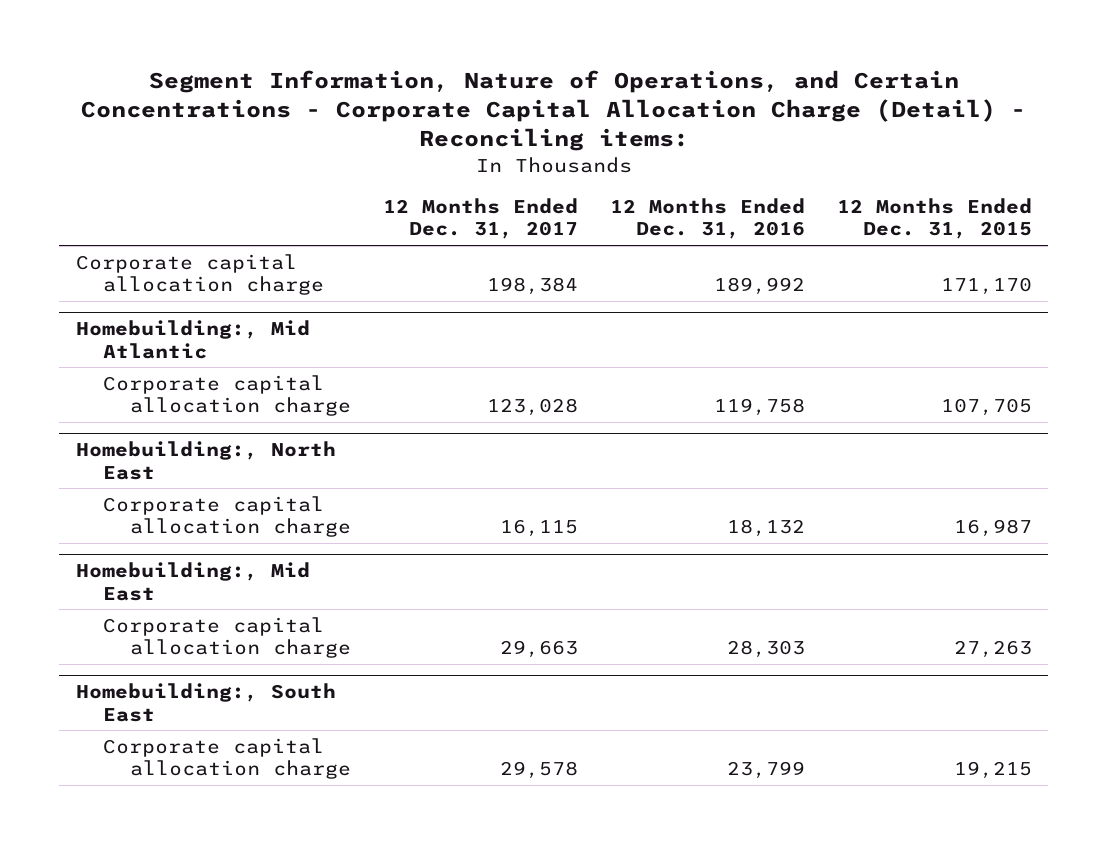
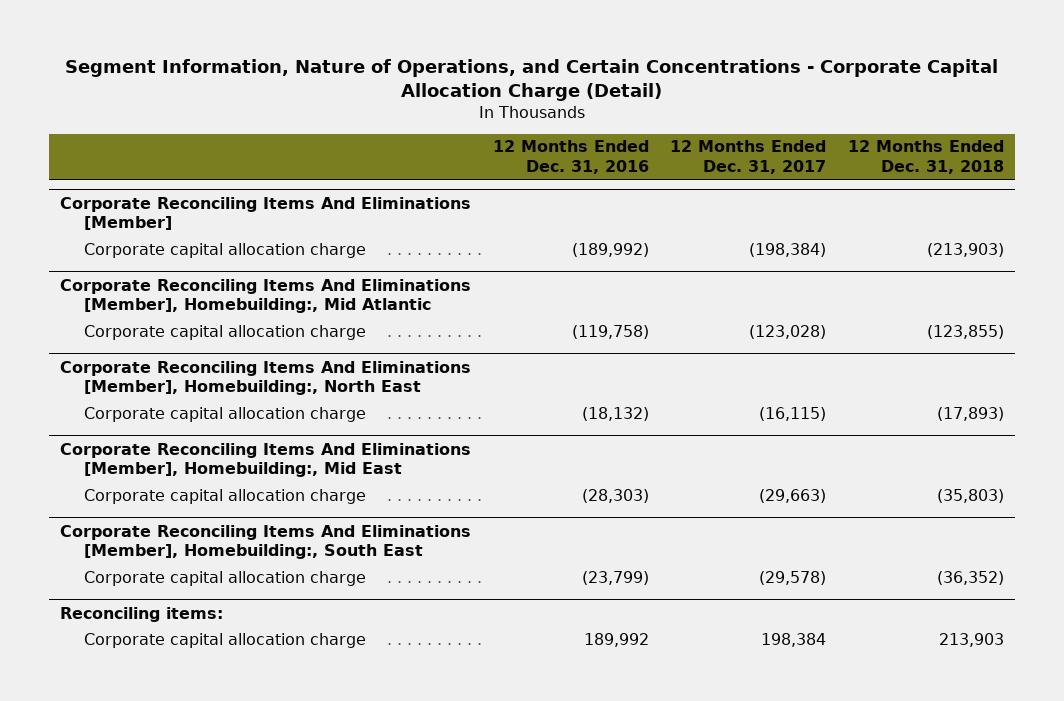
- Segment Information, Nature of Operations, and Certain Concentrations - Corporate Capital Allocation Charge (Detail) - Reconciling items:
+ Segment Information, Nature of Operations, and Certain Concentrations - Corporate Capital Allocation Charge (Detail)
- | 12 Months Ended Dec. 31, 2017 | 12 Months Ended Dec. 31, 2016 | 12 Months Ended Dec. 31, 2015
+ | 12 Months Ended Dec. 31, 2016 | 12 Months Ended Dec. 31, 2017 | 12 Months Ended Dec. 31, 2018
+ Corporate Reconciling Items And Eliminations [Member]
+ Corporate capital allocation charge | (189,992) | (198,384) | (213,903)
+ Corporate Reconciling Items And Eliminations [Member], Homebuilding:, Mid Atlantic
+ Corporate capital allocation charge | (119,758) | (123,028) | (123,855)
+ Corporate Reconciling Items And Eliminations [Member], Homebuilding:, North East
+ Corporate capital allocation charge | (18,132) | (16,115) | (17,893)
+ Corporate Reconciling Items And Eliminations [Member], Homebuilding:, Mid East
+ Corporate capital allocation charge | (28,303) | (29,663) | (35,803)
+ Corporate Reconciling Items And Eliminations [Member], Homebuilding:, South East
+ Corporate capital allocation charge | (23,799) | (29,578) | (36,352)
+ Reconciling items:
- Homebuilding:, Mid Atlantic
- Corporate capital allocation charge | 123,028 | 119,758 | 107,705
- Homebuilding:, North East
- Corporate capital allocation charge | 16,115 | 18,132 | 16,987
- Homebuilding:, Mid East
- Corporate capital allocation charge | 29,663 | 28,303 | 27,263
- Homebuilding:, South East
- Corporate capital allocation charge | 29,578 | 23,799 | 19,215

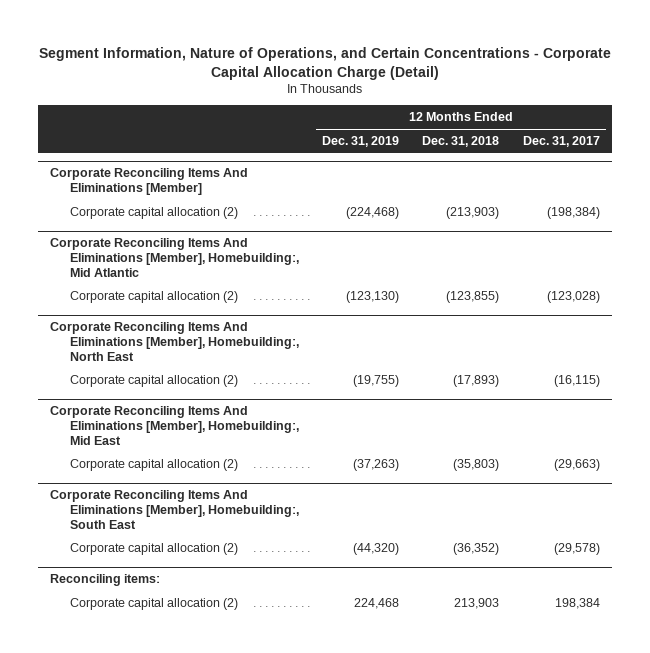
- | 12 Months Ended Dec. 31, 2016 | 12 Months Ended Dec. 31, 2017 | 12 Months Ended Dec. 31, 2018
+ | 12 Months Ended Dec. 31, 2019 | 12 Months Ended Dec. 31, 2018 | 12 Months Ended Dec. 31, 2017
@ Corporate Reconciling Items And Eliminations [Member]
- Corporate capital allocation charge | (189,992) | (198,384) | (213,903)
+ Corporate capital allocation (2) | (224,468) | (213,903) | (198,384)
@ Corporate Reconciling Items And Eliminations [Member], Homebuilding:, Mid Atlantic
- Corporate capital allocation charge | (119,758) | (123,028) | (123,855)
+ Corporate capital allocation (2) | (123,130) | (123,855) | (123,028)
@ Corporate Reconciling Items And Eliminations [Member], Homebuilding:, North East
- Corporate capital allocation charge | (18,132) | (16,115) | (17,893)
+ Corporate capital allocation (2) | (19,755) | (17,893) | (16,115)
@ Corporate Reconciling Items And Eliminations [Member], Homebuilding:, Mid East
- Corporate capital allocation charge | (28,303) | (29,663) | (35,803)
+ Corporate capital allocation (2) | (37,263) | (35,803) | (29,663)
@ Corporate Reconciling Items And Eliminations [Member], Homebuilding:, South East
- Corporate capital allocation charge | (23,799) | (29,578) | (36,352)
+ Corporate capital allocation (2) | (44,320) | (36,352) | (29,578)
@ Reconciling items:
- Corporate capital allocation charge | 189,992 | 198,384 | 213,903
+ Corporate capital allocation (2) | 224,468 | 213,903 | 198,384

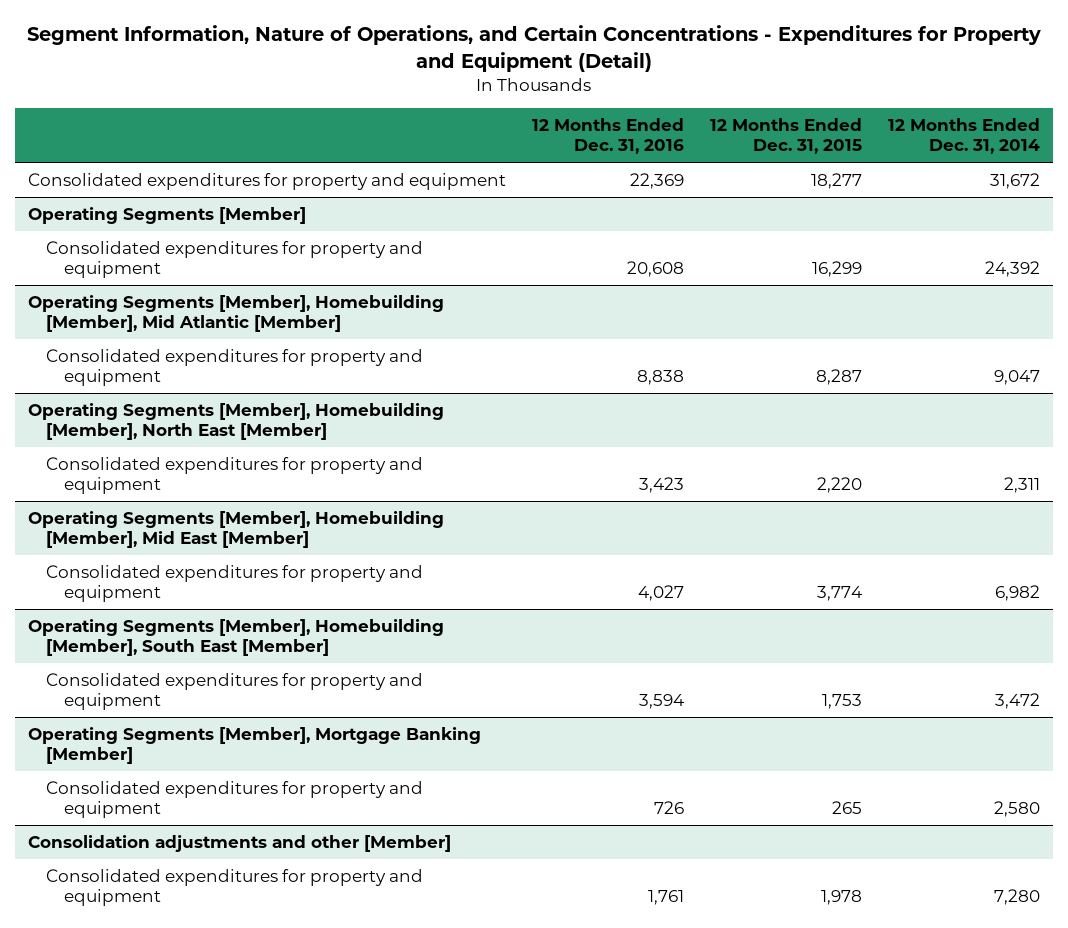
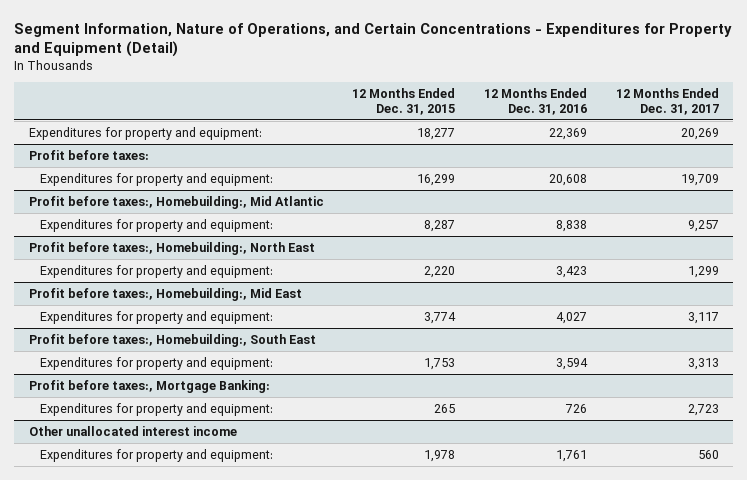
- | 12 Months Ended Dec. 31, 2016 | 12 Months Ended Dec. 31, 2015 | 12 Months Ended Dec. 31, 2014
+ | 12 Months Ended Dec. 31, 2015 | 12 Months Ended Dec. 31, 2016 | 12 Months Ended Dec. 31, 2017
- Consolidated expenditures for property and equipment | 22,369 | 18,277 | 31,672
- Operating Segments [Member]
- Consolidated expenditures for property and equipment | 20,608 | 16,299 | 24,392
- Operating Segments [Member], Homebuilding [Member], Mid Atlantic [Member]
- Consolidated expenditures for property and equipment | 8,838 | 8,287 | 9,047
- Operating Segments [Member], Homebuilding [Member], North East [Member]
- Consolidated expenditures for property and equipment | 3,423 | 2,220 | 2,311
- Operating Segments [Member], Homebuilding [Member], Mid East [Member]
- Consolidated expenditures for property and equipment | 4,027 | 3,774 | 6,982
- Operating Segments [Member], Homebuilding [Member], South East [Member]
- Consolidated expenditures for property and equipment | 3,594 | 1,753 | 3,472
- Operating Segments [Member], Mortgage Banking [Member]
- Consolidated expenditures for property and equipment | 726 | 265 | 2,580
- Consolidation adjustments and other [Member]
- Consolidated expenditures for property and equipment | 1,761 | 1,978 | 7,280
+ Expenditures for property and equipment: | 18,277 | 22,369 | 20,269
+ Profit before taxes:
+ Expenditures for property and equipment: | 16,299 | 20,608 | 19,709
+ Profit before taxes:, Homebuilding:, Mid Atlantic
+ Expenditures for property and equipment: | 8,287 | 8,838 | 9,257
+ Profit before taxes:, Homebuilding:, North East
+ Expenditures for property and equipment: | 2,220 | 3,423 | 1,299
+ Profit before taxes:, Homebuilding:, Mid East
+ Expenditures for property and equipment: | 3,774 | 4,027 | 3,117
+ Profit before taxes:, Homebuilding:, South East
+ Expenditures for property and equipment: | 1,753 | 3,594 | 3,313
+ Profit before taxes:, Mortgage Banking:
+ Expenditures for property and equipment: | 265 | 726 | 2,723
+ Other unallocated interest income
+ Expenditures for property and equipment: | 1,978 | 1,761 | 560

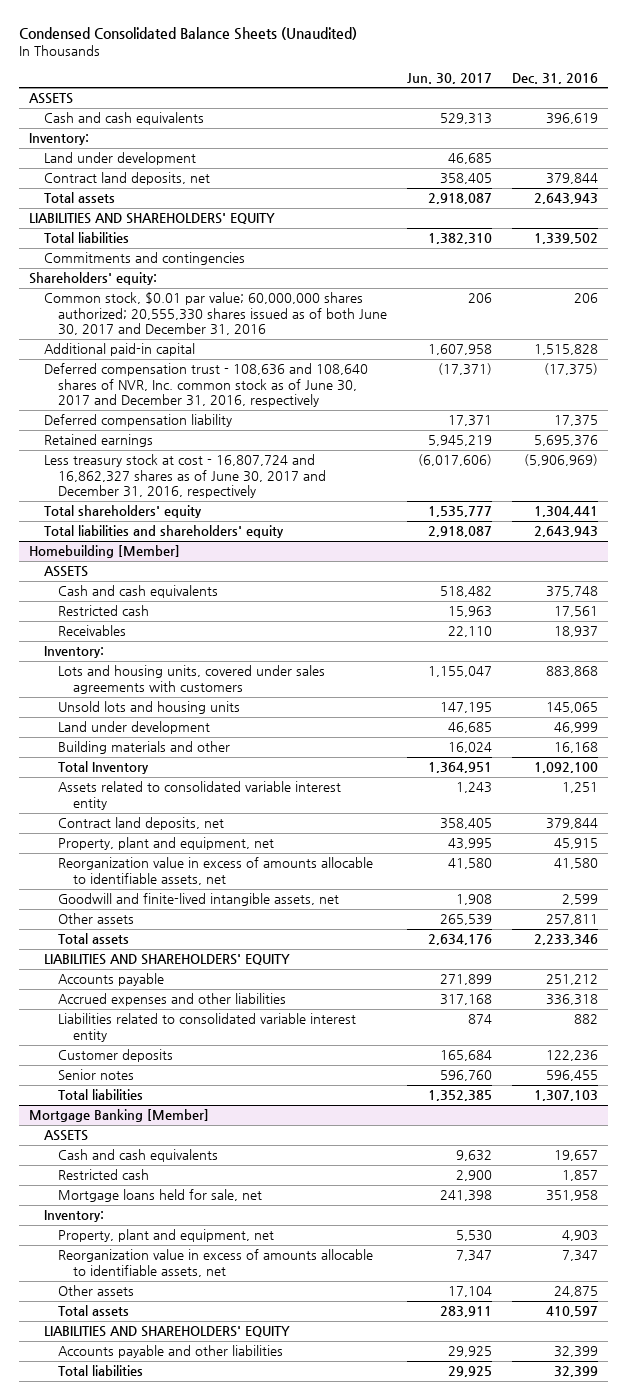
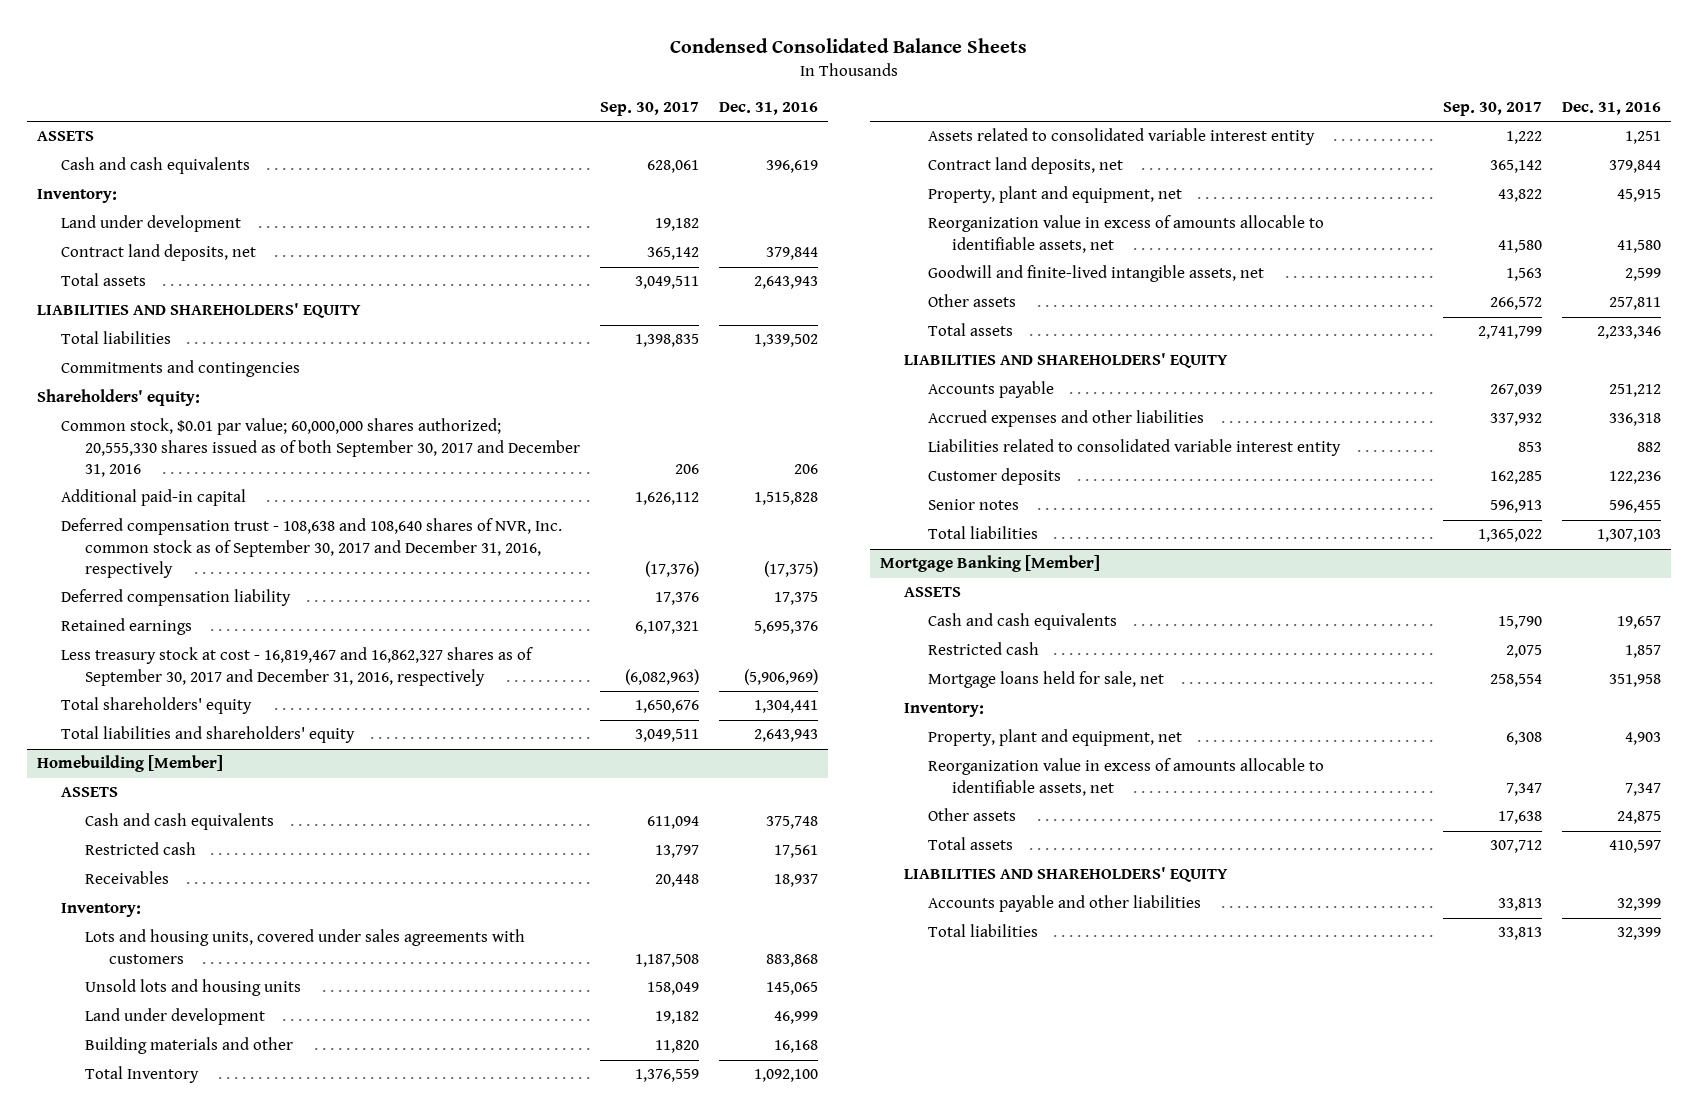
- Condensed Consolidated Balance Sheets (Unaudited)
+ Condensed Consolidated Balance Sheets
- | Jun. 30, 2017 | Dec. 31, 2016
+ | Sep. 30, 2017 | Dec. 31, 2016
- Common stock, $0.01 par value; 60,000,000 shares authorized; 20,555,330 shares issued as of both June 30, 2017 and December 31, 2016 | 206 | 206
+ Common stock, $0.01 par value; 60,000,000 shares authorized; 20,555,330 shares issued as of both September 30, 2017 and December 31, 2016 | 206 | 206
- Deferred compensation trust - 108,636 and 108,640 shares of NVR, Inc. common stock as of June 30, 2017 and December 31, 2016, respectively | (17,371) | (17,375)
+ Deferred compensation trust - 108,638 and 108,640 shares of NVR, Inc. common stock as of September 30, 2017 and December 31, 2016, respectively | (17,376) | (17,375)
- Less treasury stock at cost - 16,807,724 and 16,862,327 shares as of June 30, 2017 and December 31, 2016, respectively | (6,017,606) | (5,906,969)
+ Less treasury stock at cost - 16,819,467 and 16,862,327 shares as of September 30, 2017 and December 31, 2016, respectively | (6,082,963) | (5,906,969)

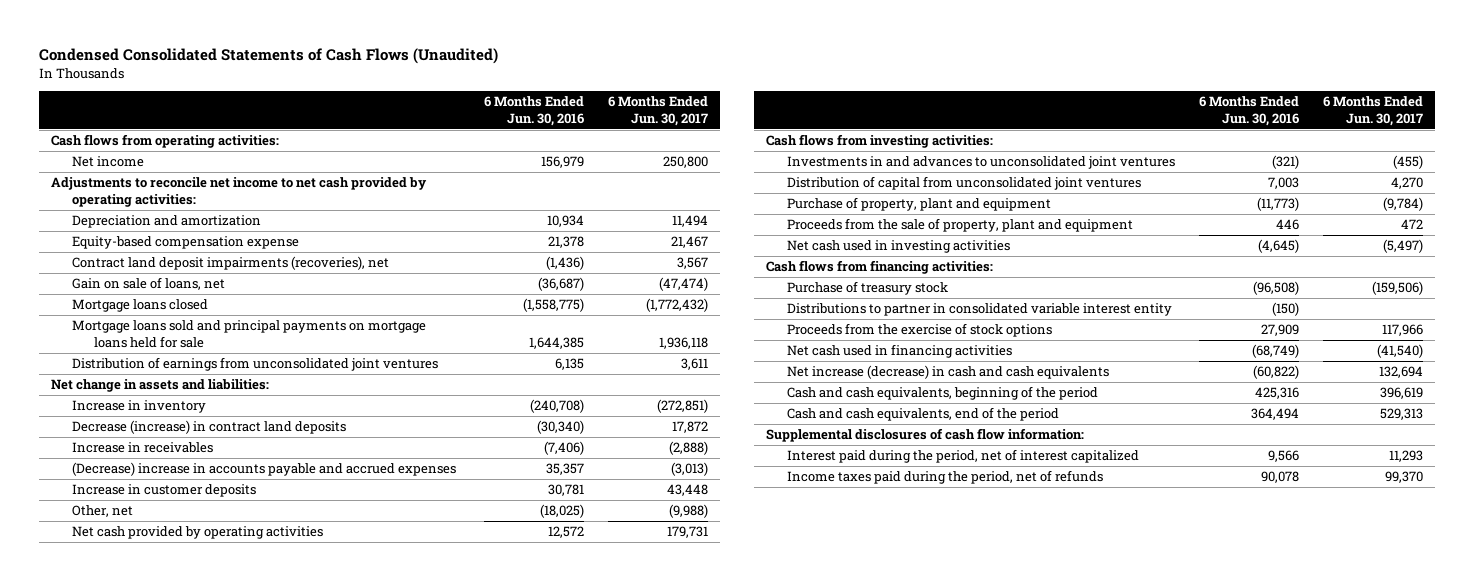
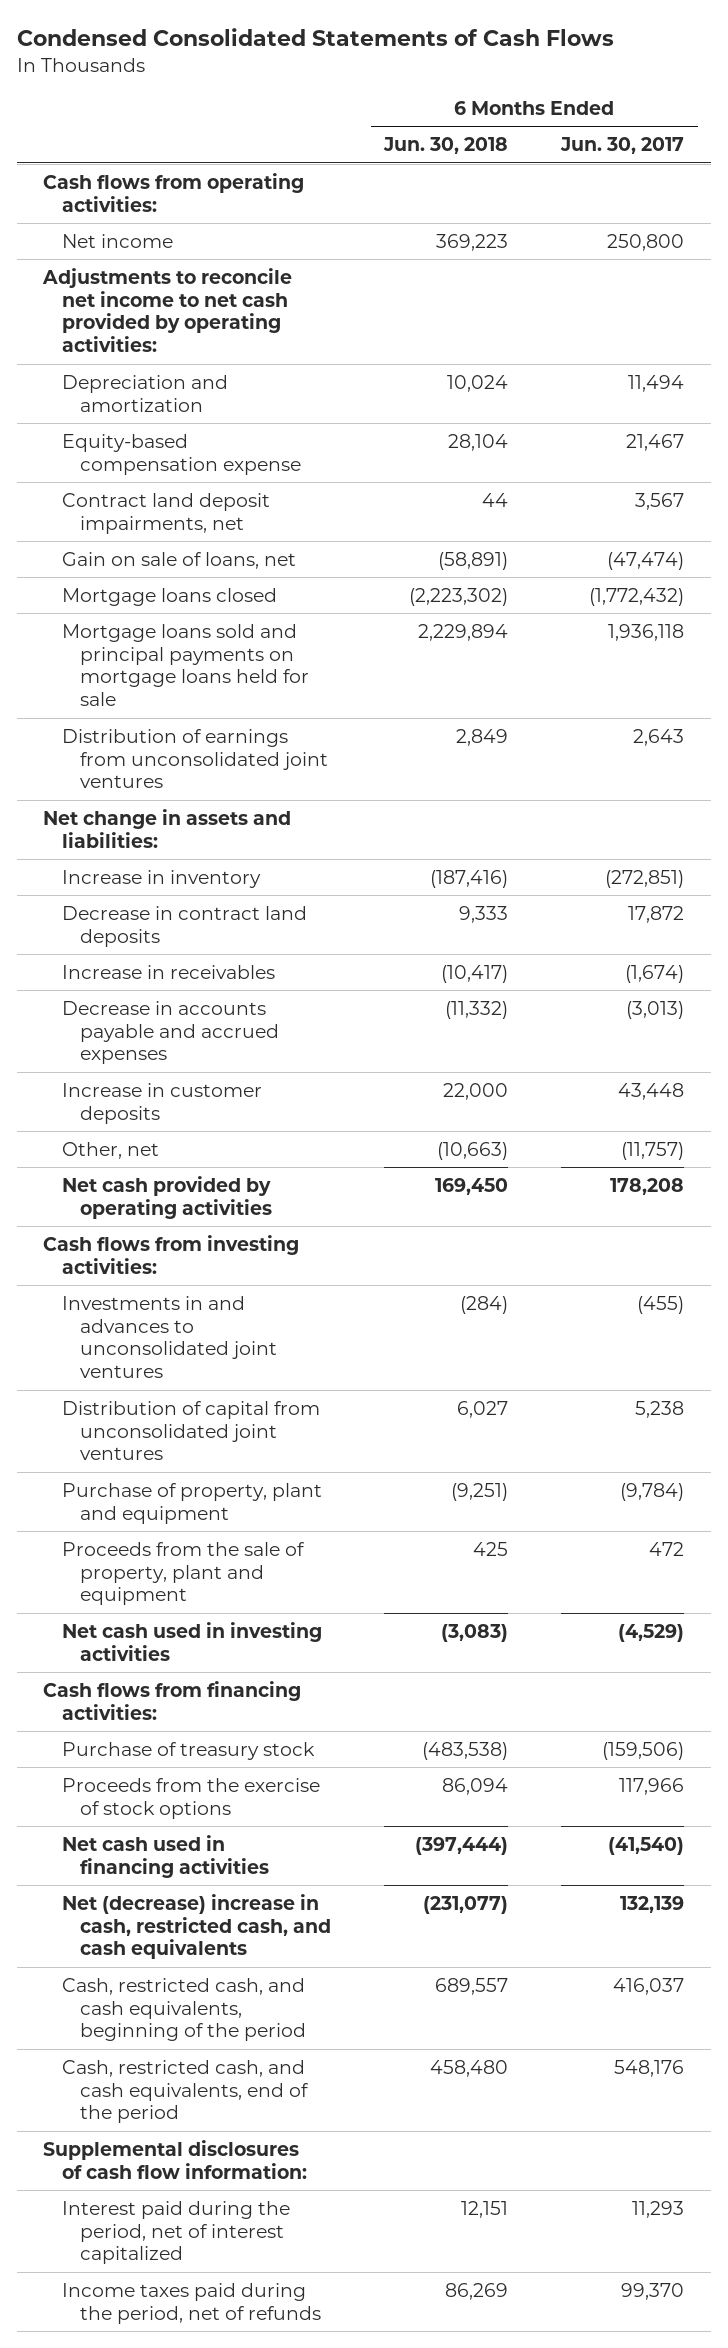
- Condensed Consolidated Statements of Cash Flows (Unaudited)
+ Condensed Consolidated Statements of Cash Flows
- | 6 Months Ended Jun. 30, 2016 | 6 Months Ended Jun. 30, 2017
+ | 6 Months Ended Jun. 30, 2018 | 6 Months Ended Jun. 30, 2017
- Contract land deposit impairments (recoveries), net | (1,436) | 3,567
+ Contract land deposit impairments, net | 44 | 3,567
- Distribution of earnings from unconsolidated joint ventures | 6,135 | 3,611
+ Distribution of earnings from unconsolidated joint ventures | 2,849 | 2,643
- Decrease (increase) in contract land deposits | (30,340) | 17,872
- Increase in receivables | (7,406) | (2,888)
- (Decrease) increase in accounts payable and accrued expenses | 35,357 | (3,013)
+ Decrease in contract land deposits | 9,333 | 17,872
+ Increase in receivables | (10,417) | (1,674)
+ Decrease in accounts payable and accrued expenses | (11,332) | (3,013)
- Other, net | (18,025) | (9,988)
- Net cash provided by operating activities | 12,572 | 179,731
+ Other, net | (10,663) | (11,757)
+ Net cash provided by operating activities | 169,450 | 178,208
- Distribution of capital from unconsolidated joint ventures | 7,003 | 4,270
+ Distribution of capital from unconsolidated joint ventures | 6,027 | 5,238
- Net cash used in investing activities | (4,645) | (5,497)
+ Net cash used in investing activities | (3,083) | (4,529)
- Distributions to partner in consolidated variable interest entity | (150) |
- Net increase (decrease) in cash and cash equivalents | (60,822) | 132,694
- Cash and cash equivalents, beginning of the period | 425,316 | 396,619
- Cash and cash equivalents, end of the period | 364,494 | 529,313
+ Net (decrease) increase in cash, restricted cash, and cash equivalents | (231,077) | 132,139
+ Cash, restricted cash, and cash equivalents, beginning of the period | 689,557 | 416,037
+ Cash, restricted cash, and cash equivalents, end of the period | 458,480 | 548,176

